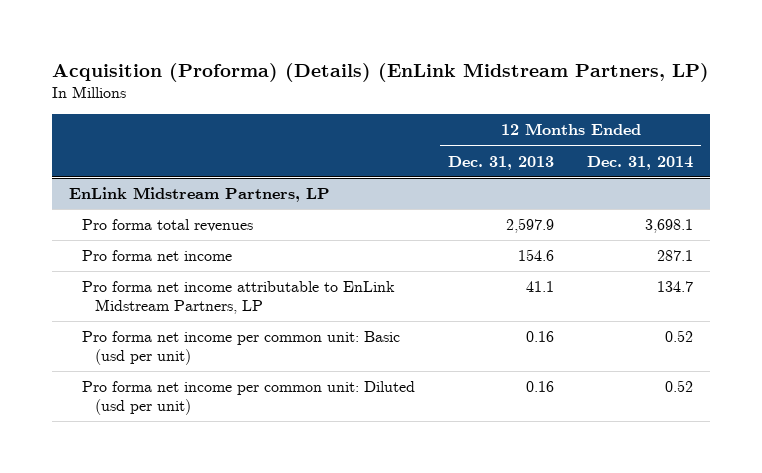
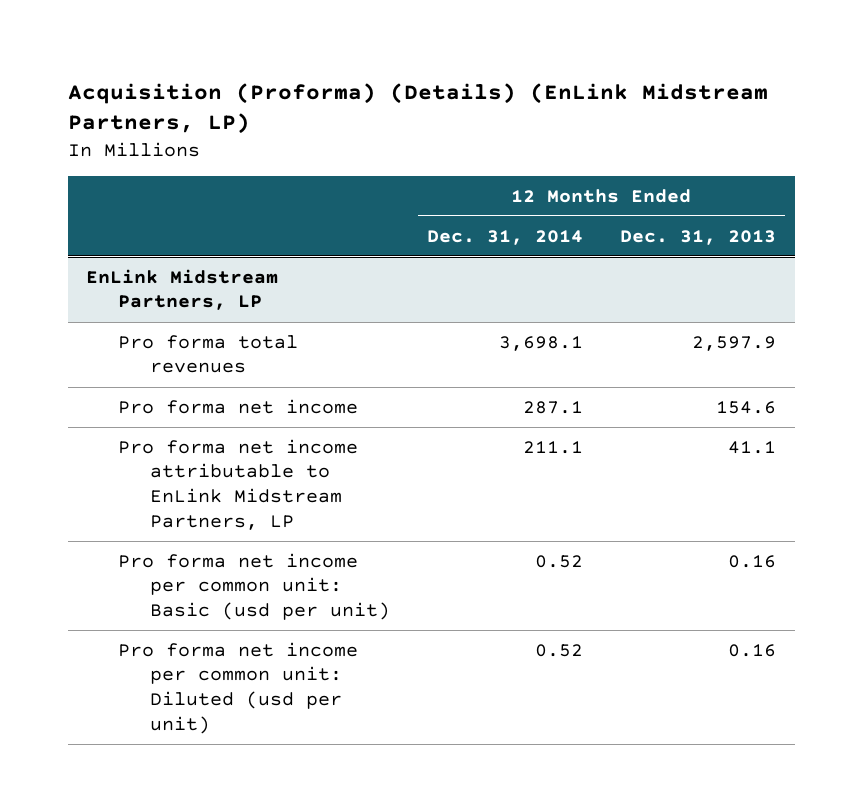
- | 12 Months Ended Dec. 31, 2013 | 12 Months Ended Dec. 31, 2014
+ | 12 Months Ended Dec. 31, 2014 | 12 Months Ended Dec. 31, 2013
@ EnLink Midstream Partners, LP
- Pro forma net income attributable to EnLink Midstream Partners, LP | 41.1 | 134.7
+ Pro forma net income attributable to EnLink Midstream Partners, LP | 211.1 | 41.1

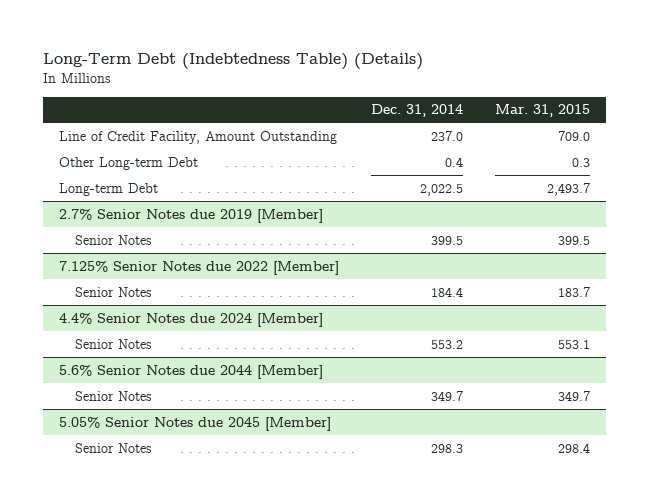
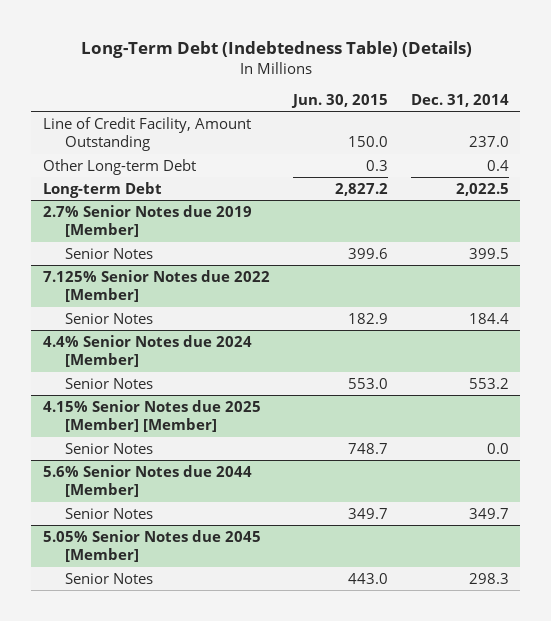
- | Dec. 31, 2014 | Mar. 31, 2015
+ | Jun. 30, 2015 | Dec. 31, 2014
+ 4.15% Senior Notes due 2025 [Member] [Member]
+ Senior Notes | 748.7 | 0.0

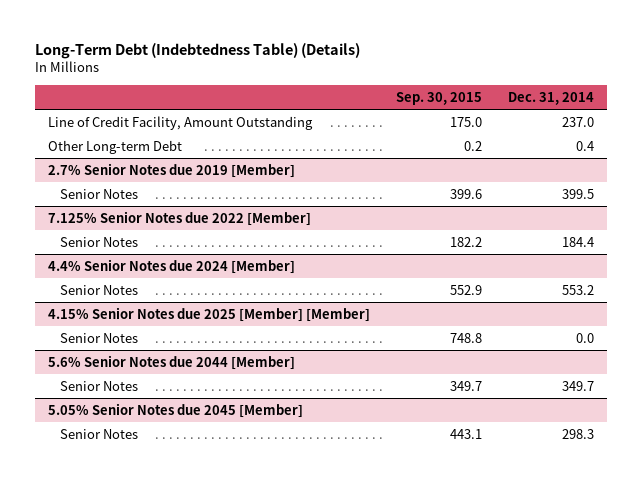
- | Jun. 30, 2015 | Dec. 31, 2014
+ | Sep. 30, 2015 | Dec. 31, 2014
- Long-term Debt | 2,827.2 | 2,022.5

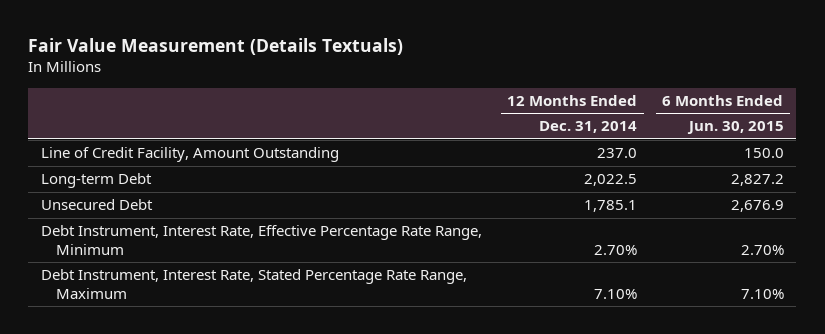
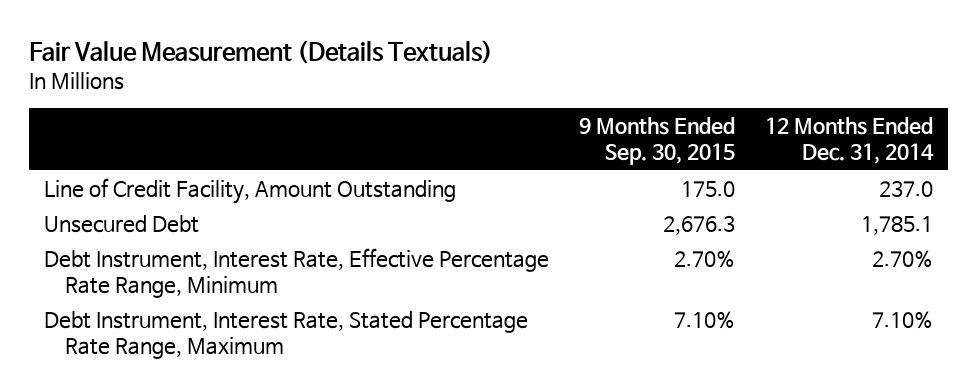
- | 12 Months Ended Dec. 31, 2014 | 6 Months Ended Jun. 30, 2015
+ | 9 Months Ended Sep. 30, 2015 | 12 Months Ended Dec. 31, 2014
- Long-term Debt | 2,022.5 | 2,827.2

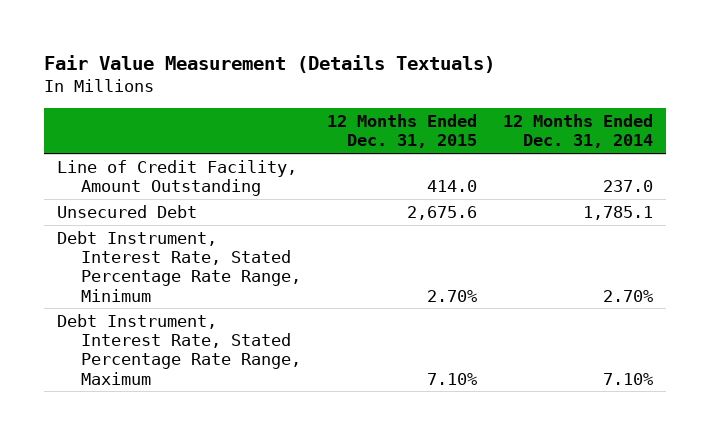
- | 9 Months Ended Sep. 30, 2015 | 12 Months Ended Dec. 31, 2014
+ | 12 Months Ended Dec. 31, 2015 | 12 Months Ended Dec. 31, 2014
- Debt Instrument, Interest Rate, Effective Percentage Rate Range, Minimum | 2.70% | 2.70%
+ Debt Instrument, Interest Rate, Stated Percentage Rate Range, Minimum | 2.70% | 2.70%

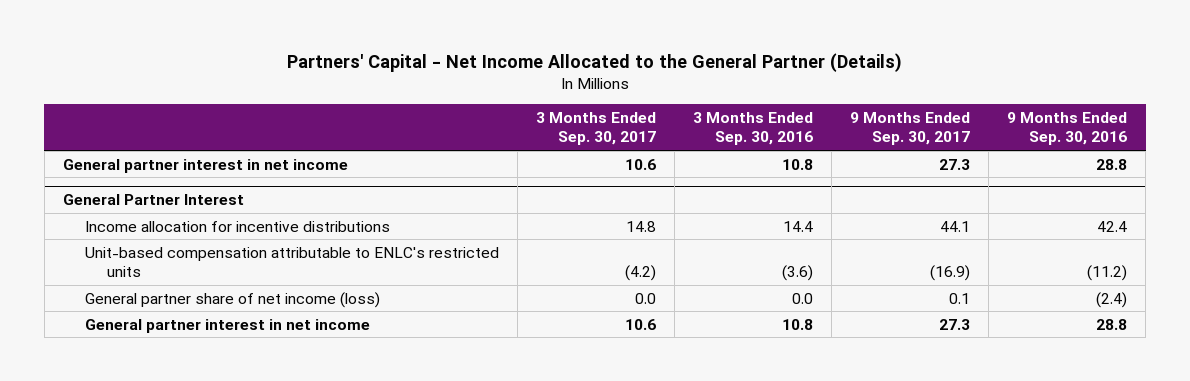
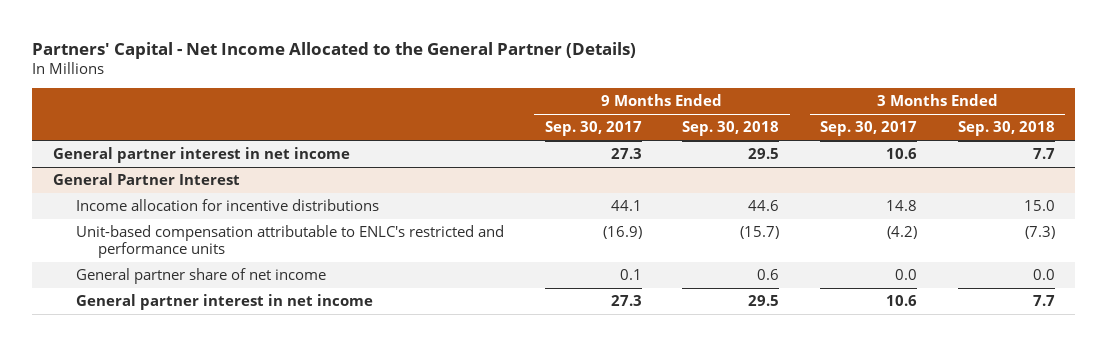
- | 3 Months Ended Sep. 30, 2017 | 3 Months Ended Sep. 30, 2016 | 9 Months Ended Sep. 30, 2017 | 9 Months Ended Sep. 30, 2016
+ | 9 Months Ended Sep. 30, 2017 | 9 Months Ended Sep. 30, 2018 | 3 Months Ended Sep. 30, 2017 | 3 Months Ended Sep. 30, 2018
@ General Partner Interest
- Unit-based compensation attributable to ENLC's restricted units | (4.2) | (3.6) | (16.9) | (11.2)
- General partner share of net income (loss) | 0.0 | 0.0 | 0.1 | (2.4)
+ Unit-based compensation attributable to ENLC's restricted and performance units | (16.9) | (15.7) | (4.2) | (7.3)
+ General partner share of net income | 0.1 | 0.6 | 0.0 | 0.0

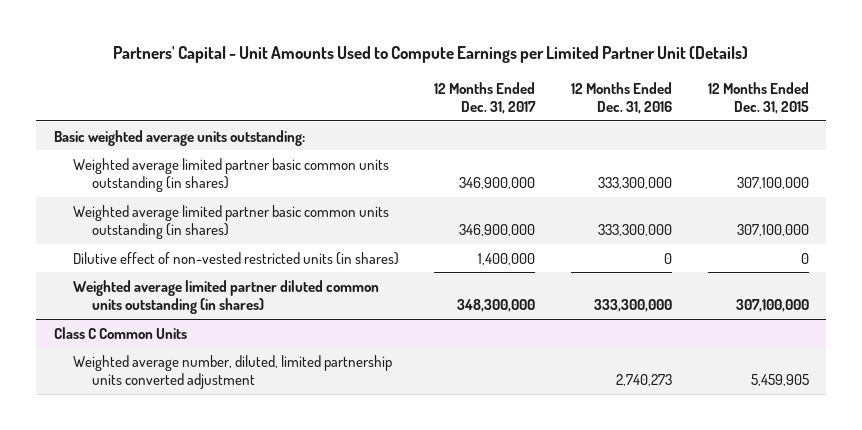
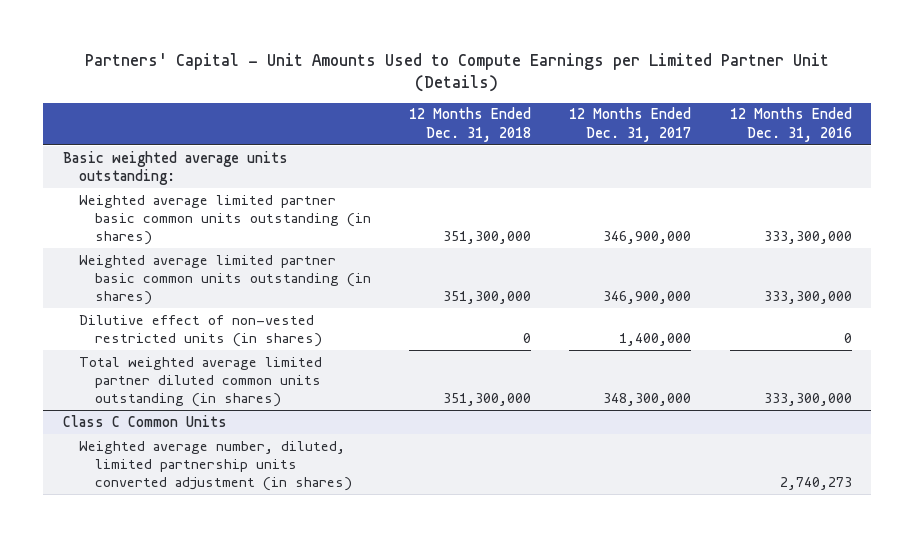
- | 12 Months Ended Dec. 31, 2017 | 12 Months Ended Dec. 31, 2016 | 12 Months Ended Dec. 31, 2015
+ | 12 Months Ended Dec. 31, 2018 | 12 Months Ended Dec. 31, 2017 | 12 Months Ended Dec. 31, 2016
- Weighted average limited partner diluted common units outstanding (in shares) | 348,300,000 | 333,300,000 | 307,100,000
+ Total weighted average limited partner diluted common units outstanding (in shares) | 351,300,000 | 348,300,000 | 333,300,000
@ Class C Common Units
- Weighted average number, diluted, limited partnership units converted adjustment | | 2,740,273 | 5,459,905
+ Weighted average number, diluted, limited partnership units converted adjustment (in shares) | | | 2,740,273

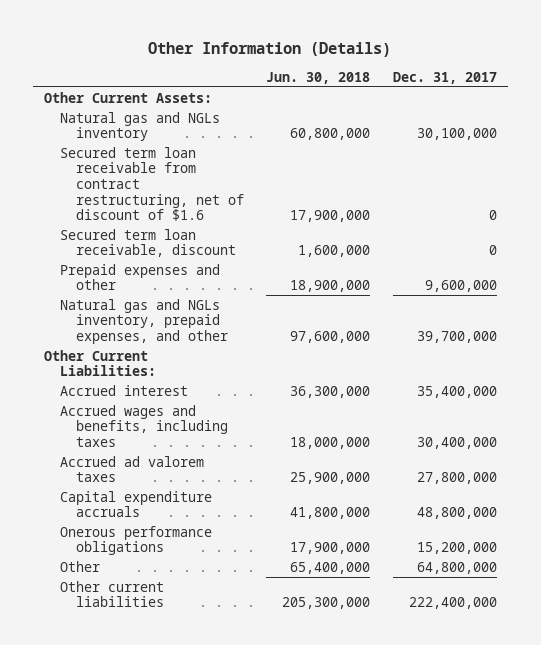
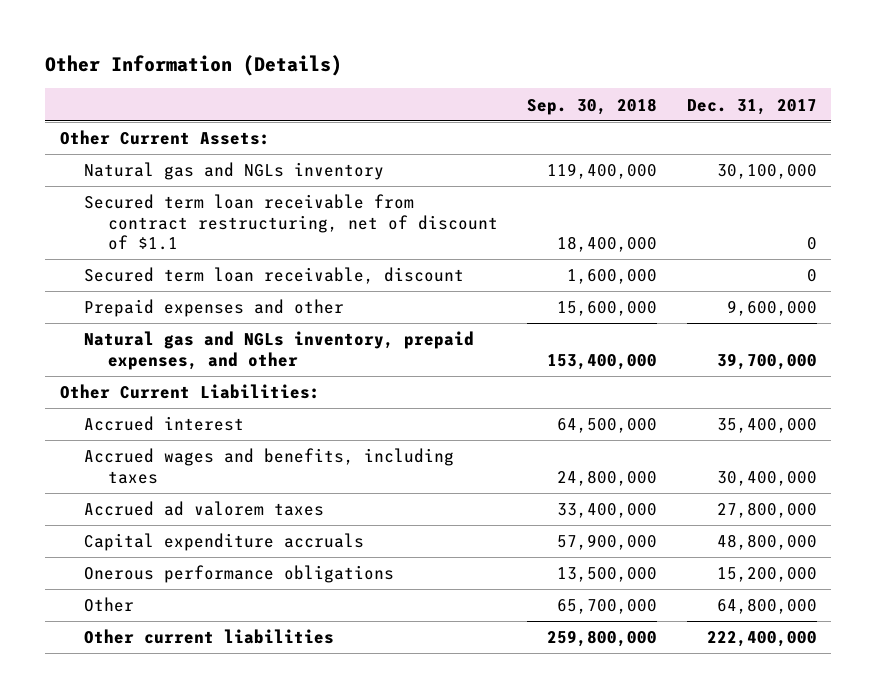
- | Jun. 30, 2018 | Dec. 31, 2017
+ | Sep. 30, 2018 | Dec. 31, 2017
- Secured term loan receivable from contract restructuring, net of discount of $1.6 | 17,900,000 | 0
+ Secured term loan receivable from contract restructuring, net of discount of $1.1 | 18,400,000 | 0

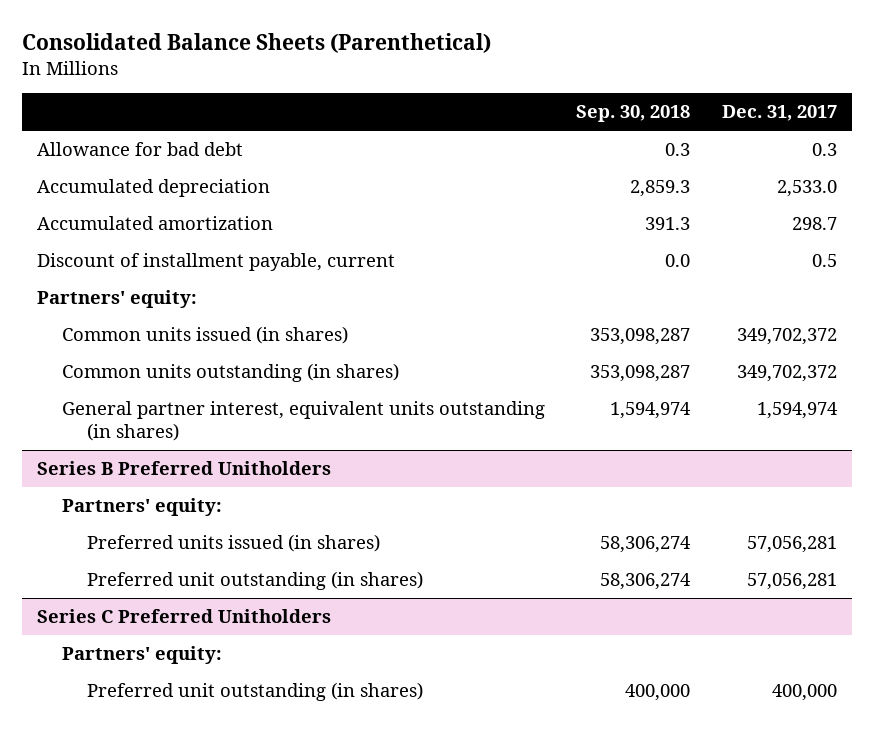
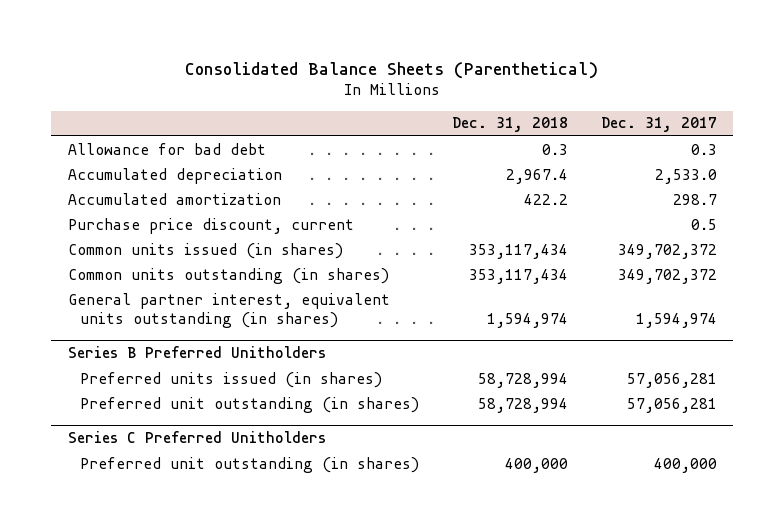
- | Sep. 30, 2018 | Dec. 31, 2017
+ | Dec. 31, 2018 | Dec. 31, 2017
- Discount of installment payable, current | 0.0 | 0.5
- Partners' equity:
+ Purchase price discount, current | | 0.5
@ Series B Preferred Unitholders
- Partners' equity:
@ Series C Preferred Unitholders
- Partners' equity:

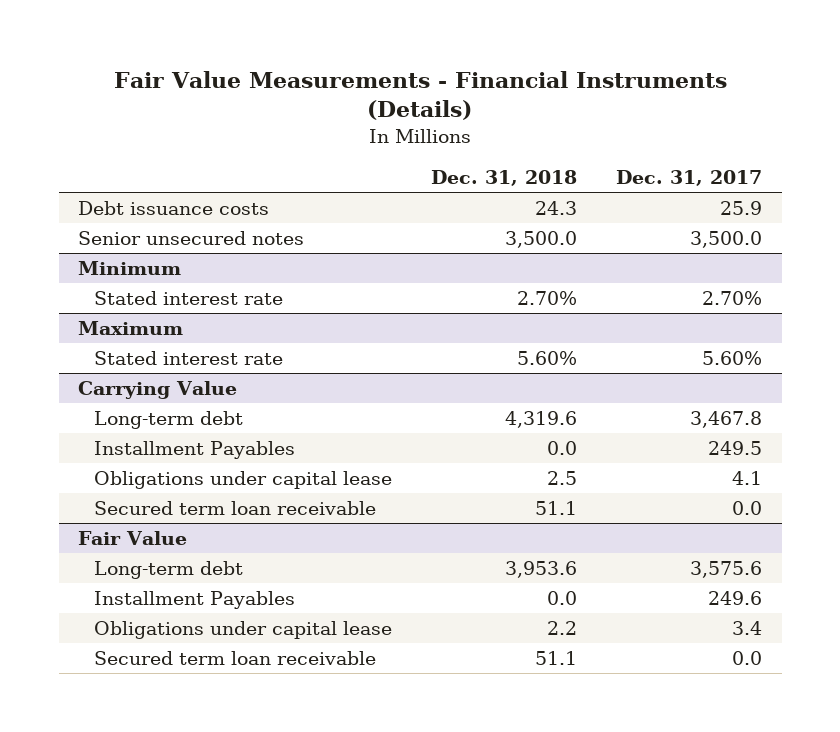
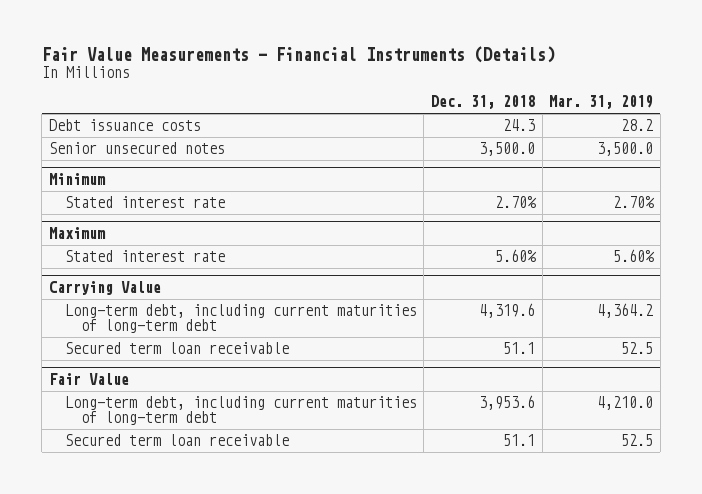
- | Dec. 31, 2018 | Dec. 31, 2017
+ | Dec. 31, 2018 | Mar. 31, 2019
@ Carrying Value
- Long-term debt | 4,319.6 | 3,467.8
- Installment Payables | 0.0 | 249.5
- Obligations under capital lease | 2.5 | 4.1
+ Long-term debt, including current maturities of long-term debt | 4,319.6 | 4,364.2
@ Fair Value
- Long-term debt | 3,953.6 | 3,575.6
- Installment Payables | 0.0 | 249.6
- Obligations under capital lease | 2.2 | 3.4
+ Long-term debt, including current maturities of long-term debt | 3,953.6 | 4,210.0

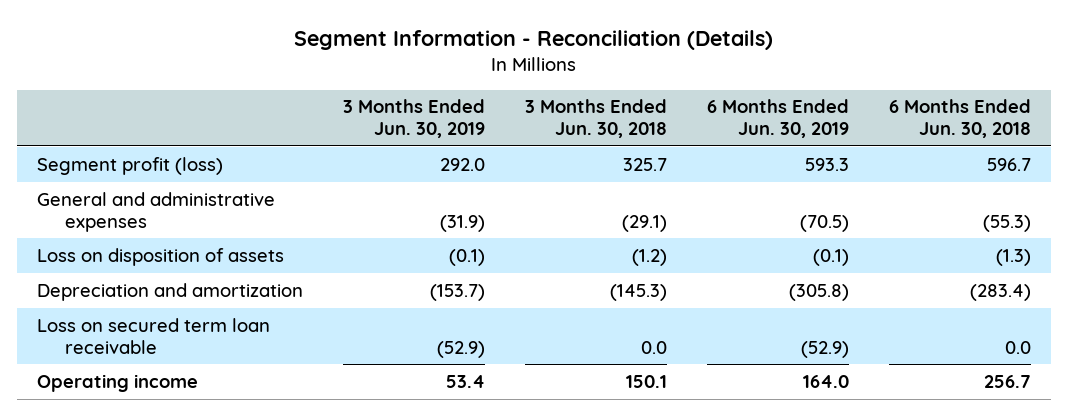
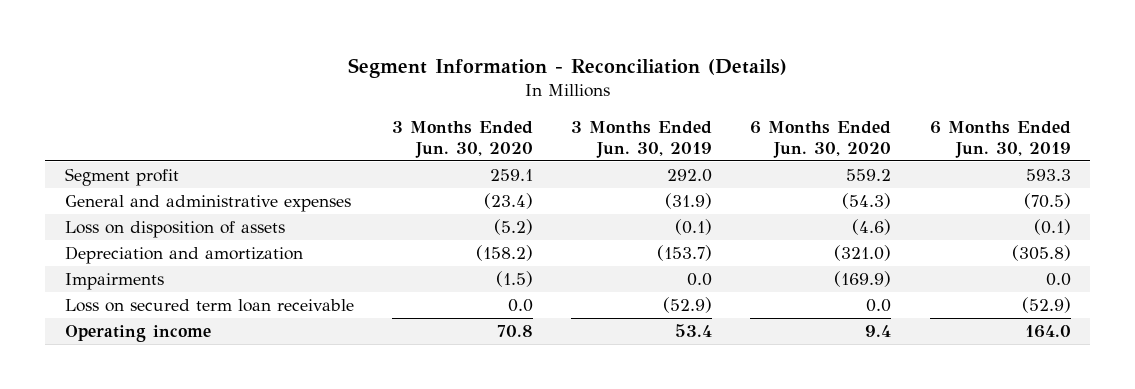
- | 3 Months Ended Jun. 30, 2019 | 3 Months Ended Jun. 30, 2018 | 6 Months Ended Jun. 30, 2019 | 6 Months Ended Jun. 30, 2018
+ | 3 Months Ended Jun. 30, 2020 | 3 Months Ended Jun. 30, 2019 | 6 Months Ended Jun. 30, 2020 | 6 Months Ended Jun. 30, 2019
- Segment profit (loss) | 292.0 | 325.7 | 593.3 | 596.7
+ Segment profit | 259.1 | 292.0 | 559.2 | 593.3
+ Impairments | (1.5) | 0.0 | (169.9) | 0.0

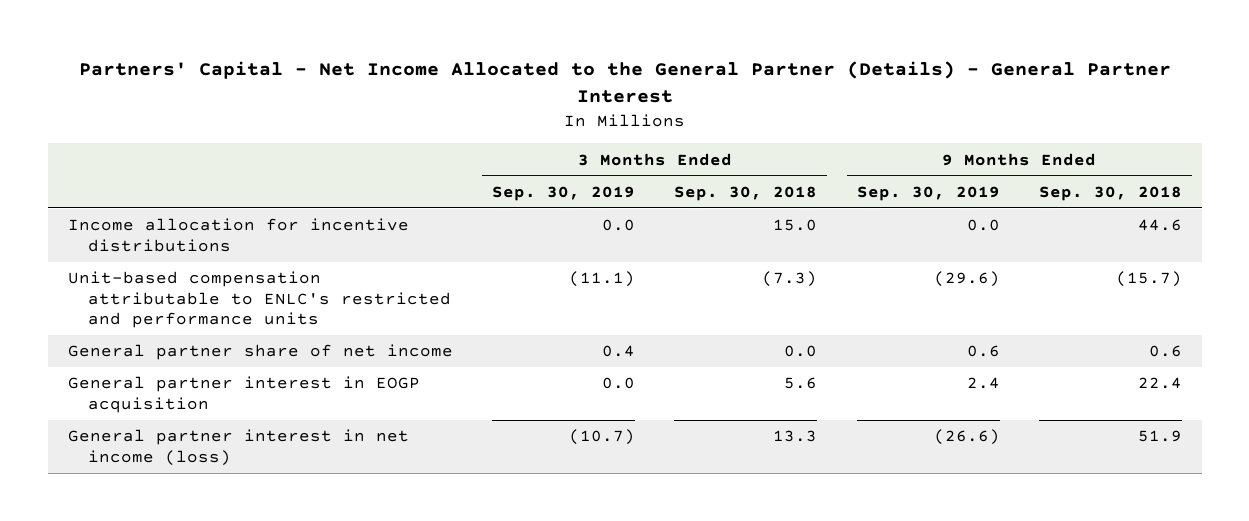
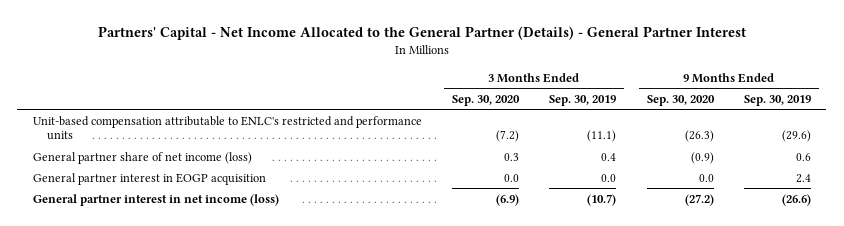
- | 3 Months Ended Sep. 30, 2019 | 3 Months Ended Sep. 30, 2018 | 9 Months Ended Sep. 30, 2019 | 9 Months Ended Sep. 30, 2018
+ | 3 Months Ended Sep. 30, 2020 | 3 Months Ended Sep. 30, 2019 | 9 Months Ended Sep. 30, 2020 | 9 Months Ended Sep. 30, 2019
- Income allocation for incentive distributions | 0.0 | 15.0 | 0.0 | 44.6
- General partner share of net income | 0.4 | 0.0 | 0.6 | 0.6
+ General partner share of net income (loss) | 0.3 | 0.4 | (0.9) | 0.6

